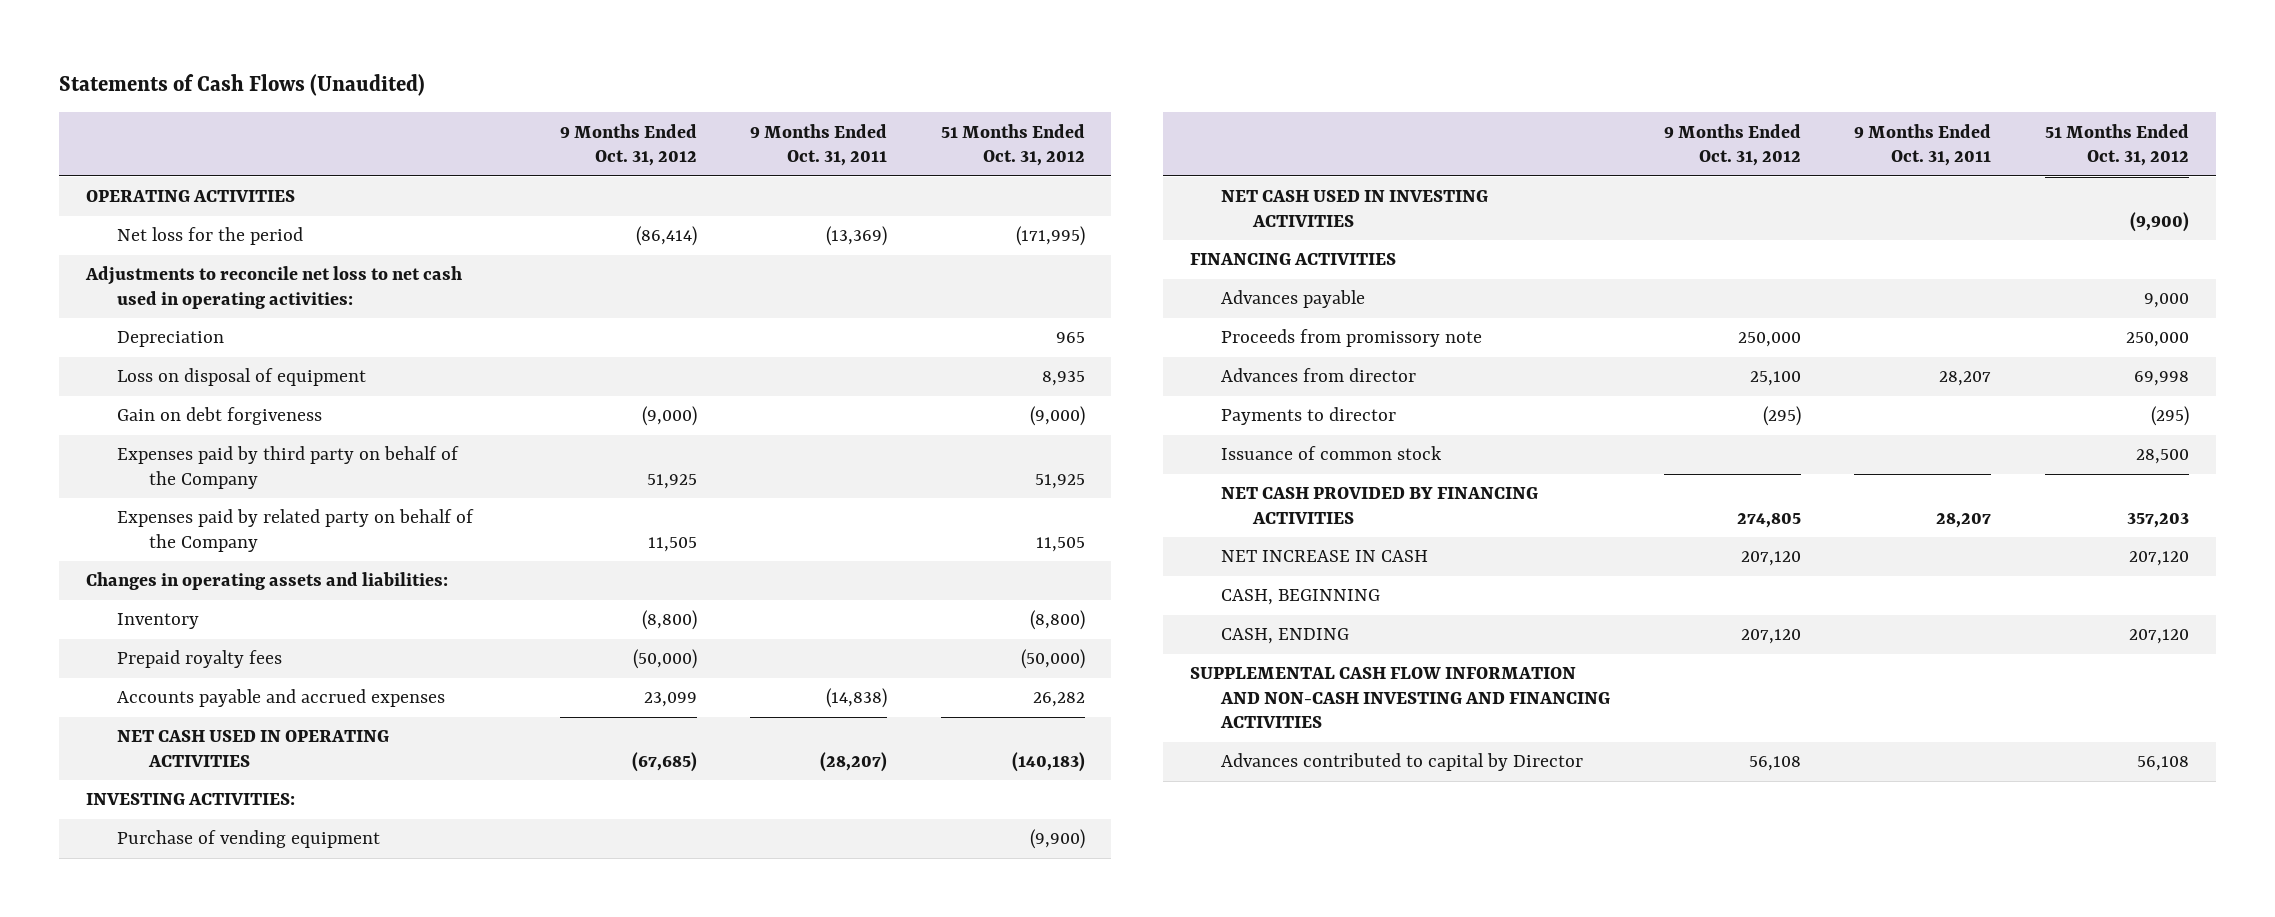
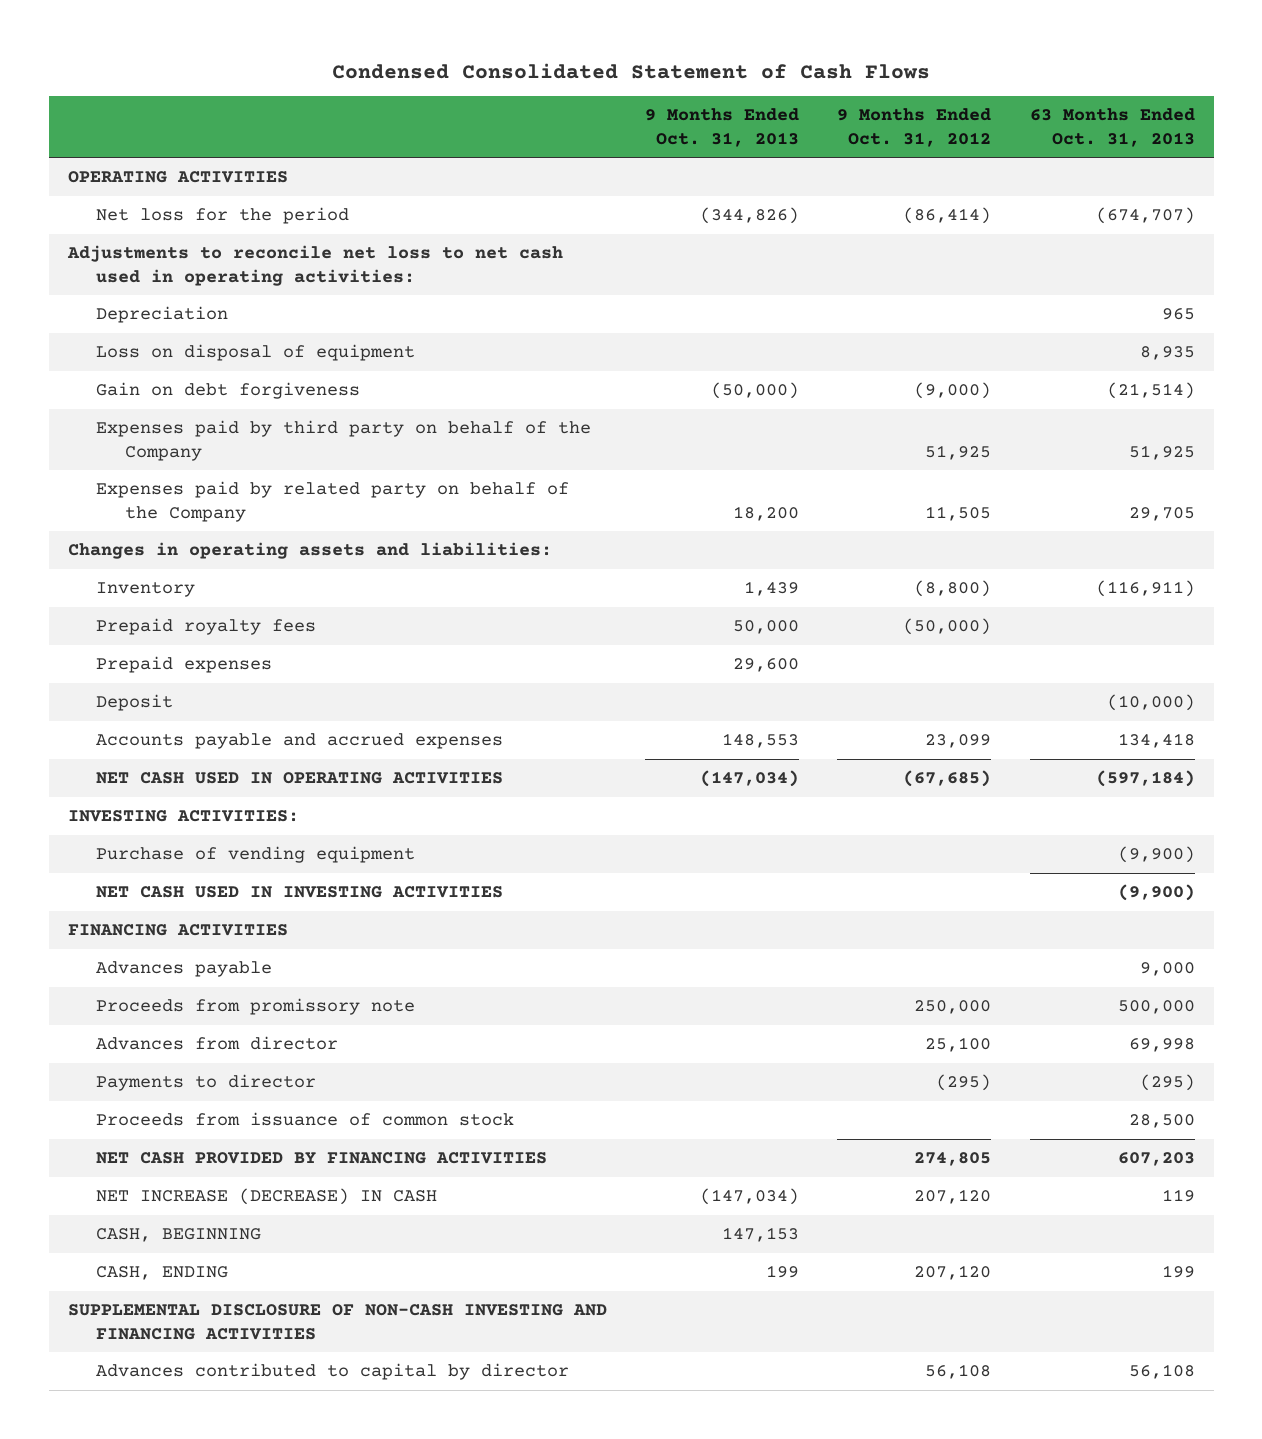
- Statements of Cash Flows (Unaudited)
+ Condensed Consolidated Statement of Cash Flows
- | 9 Months Ended Oct. 31, 2012 | 9 Months Ended Oct. 31, 2011 | 51 Months Ended Oct. 31, 2012
+ | 9 Months Ended Oct. 31, 2013 | 9 Months Ended Oct. 31, 2012 | 63 Months Ended Oct. 31, 2013
+ Prepaid expenses | 29,600 | |
+ Deposit | | | (10,000)
- Issuance of common stock | | | 28,500
+ Proceeds from issuance of common stock | | | 28,500
- NET INCREASE IN CASH | 207,120 | | 207,120
+ NET INCREASE (DECREASE) IN CASH | (147,034) | 207,120 | 119
- SUPPLEMENTAL CASH FLOW INFORMATION AND NON-CASH INVESTING AND FINANCING ACTIVITIES
- Advances contributed to capital by Director | 56,108 | | 56,108
+ SUPPLEMENTAL DISCLOSURE OF NON-CASH INVESTING AND FINANCING ACTIVITIES
+ Advances contributed to capital by director | | 56,108 | 56,108

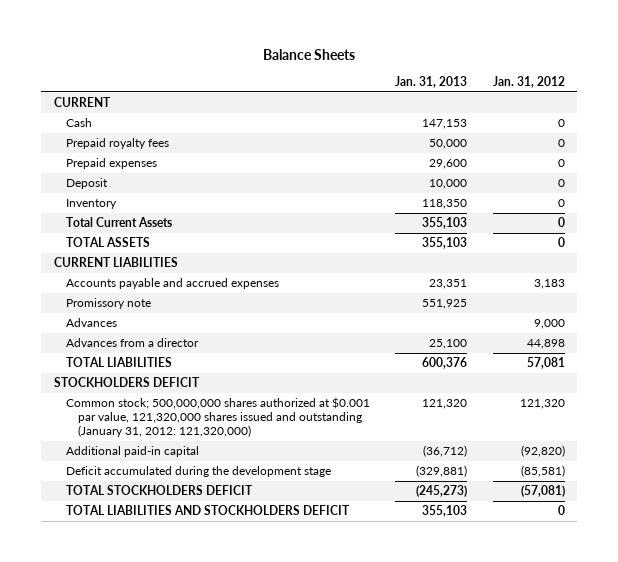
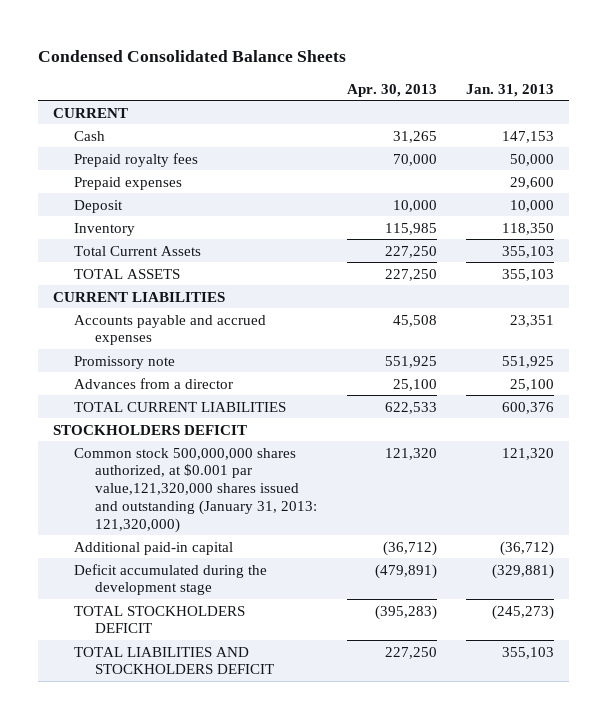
- Balance Sheets
+ Condensed Consolidated Balance Sheets
- | Jan. 31, 2013 | Jan. 31, 2012
+ | Apr. 30, 2013 | Jan. 31, 2013
- Advances | | 9,000
- TOTAL LIABILITIES | 600,376 | 57,081
+ TOTAL CURRENT LIABILITIES | 622,533 | 600,376
- Common stock; 500,000,000 shares authorized at $0.001 par value, 121,320,000 shares issued and outstanding (January 31, 2012: 121,320,000) | 121,320 | 121,320
+ Common stock 500,000,000 shares authorized, at $0.001 par value,121,320,000 shares issued and outstanding (January 31, 2013: 121,320,000) | 121,320 | 121,320

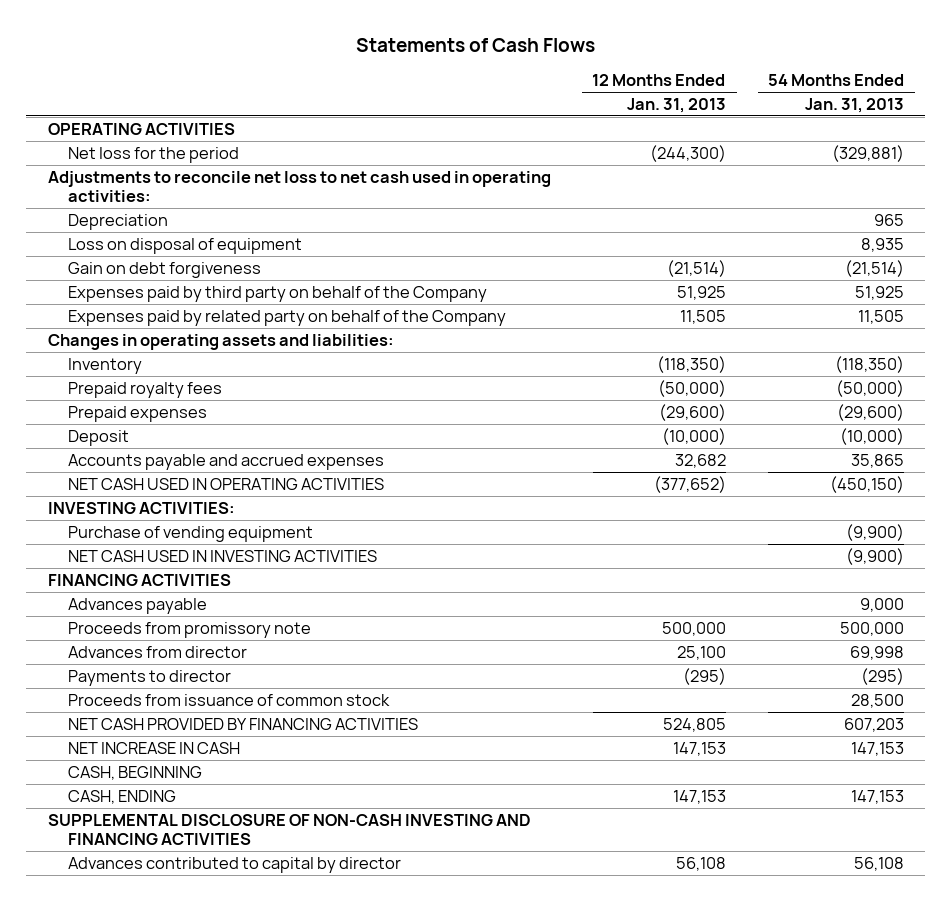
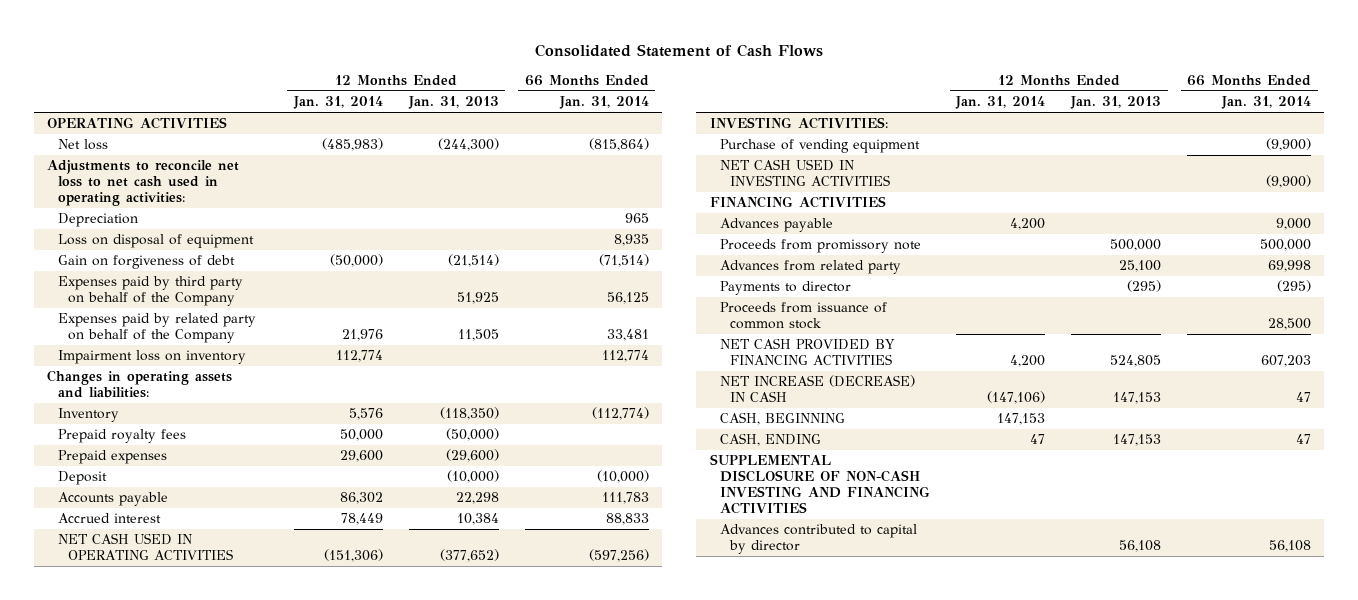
- Statements of Cash Flows
+ Consolidated Statement of Cash Flows
- | 12 Months Ended Jan. 31, 2013 | 54 Months Ended Jan. 31, 2013
+ | 12 Months Ended Jan. 31, 2014 | 12 Months Ended Jan. 31, 2013 | 66 Months Ended Jan. 31, 2014
- Net loss for the period | (244,300) | (329,881)
+ Net loss | (485,983) | (244,300) | (815,864)
- Gain on debt forgiveness | (21,514) | (21,514)
+ Gain on forgiveness of debt | (50,000) | (21,514) | (71,514)
+ Impairment loss on inventory | 112,774 | | 112,774
- Accounts payable and accrued expenses | 32,682 | 35,865
+ Accounts payable | 86,302 | 22,298 | 111,783
+ Accrued interest | 78,449 | 10,384 | 88,833
- Advances from director | 25,100 | 69,998
+ Advances from related party | | 25,100 | 69,998
- NET INCREASE IN CASH | 147,153 | 147,153
+ NET INCREASE (DECREASE) IN CASH | (147,106) | 147,153 | 47

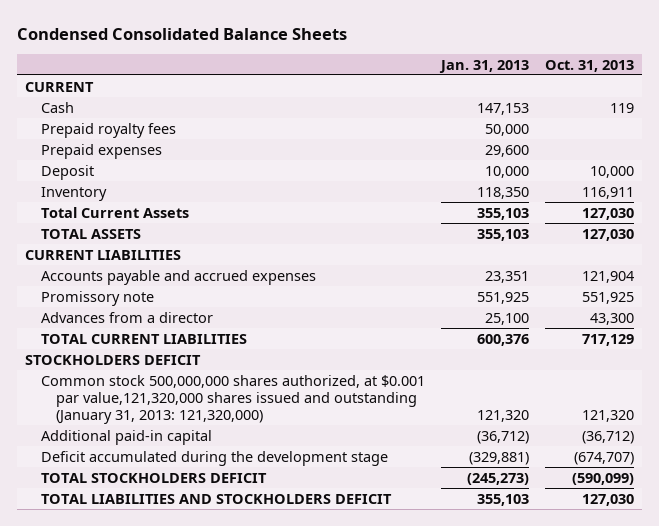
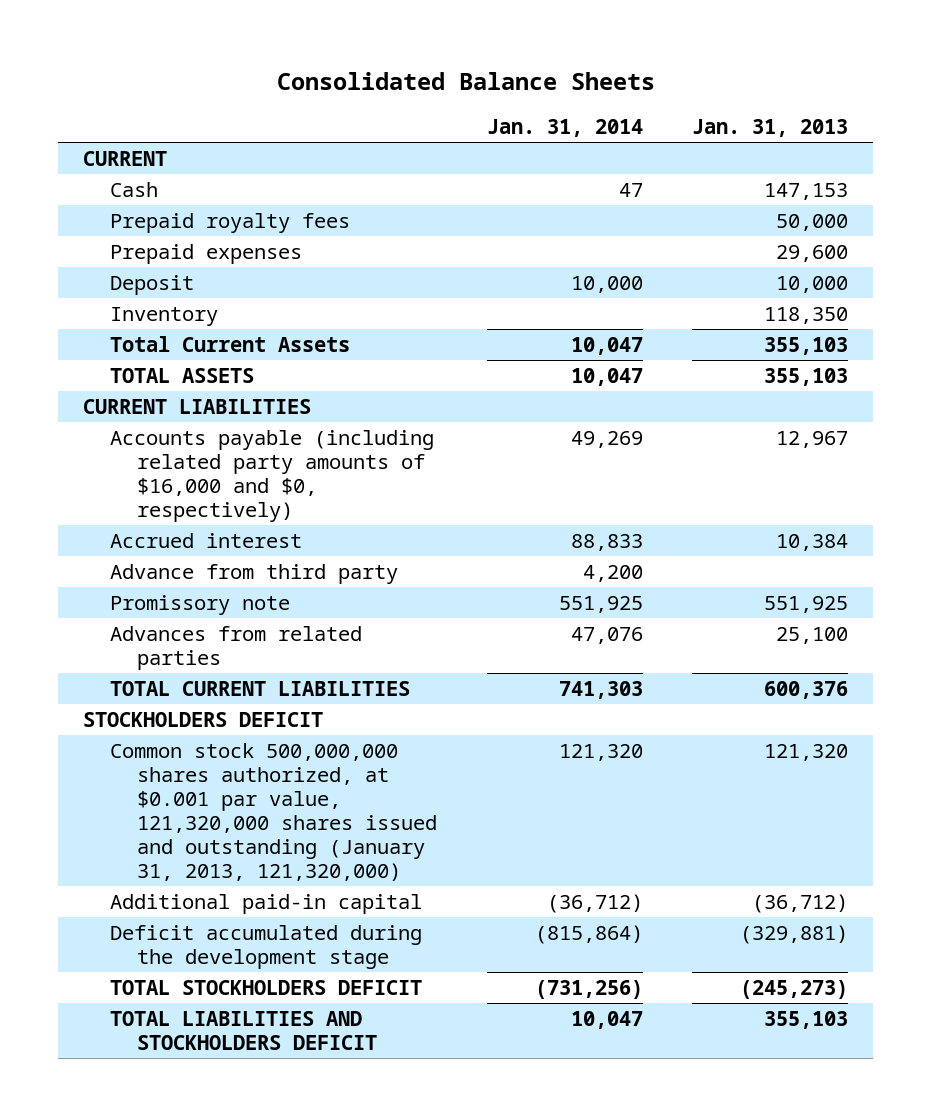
- Condensed Consolidated Balance Sheets
+ Consolidated Balance Sheets
- | Jan. 31, 2013 | Oct. 31, 2013
+ | Jan. 31, 2014 | Jan. 31, 2013
- Accounts payable and accrued expenses | 23,351 | 121,904
+ Accounts payable (including related party amounts of $16,000 and $0, respectively) | 49,269 | 12,967
+ Accrued interest | 88,833 | 10,384
+ Advance from third party | 4,200 |
- Advances from a director | 25,100 | 43,300
+ Advances from related parties | 47,076 | 25,100
- Common stock 500,000,000 shares authorized, at $0.001 par value,121,320,000 shares issued and outstanding (January 31, 2013: 121,320,000) | 121,320 | 121,320
+ Common stock 500,000,000 shares authorized, at $0.001 par value, 121,320,000 shares issued and outstanding (January 31, 2013, 121,320,000) | 121,320 | 121,320

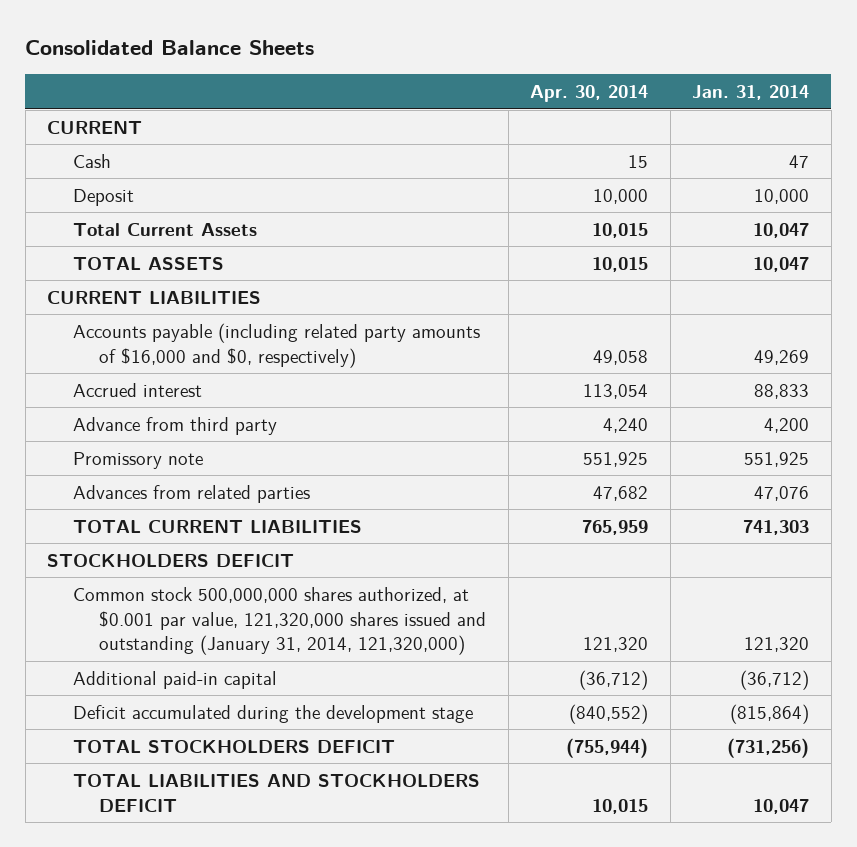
- | Jan. 31, 2014 | Jan. 31, 2013
+ | Apr. 30, 2014 | Jan. 31, 2014
- Prepaid royalty fees | | 50,000
- Prepaid expenses | | 29,600
- Inventory | | 118,350
- Common stock 500,000,000 shares authorized, at $0.001 par value, 121,320,000 shares issued and outstanding (January 31, 2013, 121,320,000) | 121,320 | 121,320
+ Common stock 500,000,000 shares authorized, at $0.001 par value, 121,320,000 shares issued and outstanding (January 31, 2014, 121,320,000) | 121,320 | 121,320

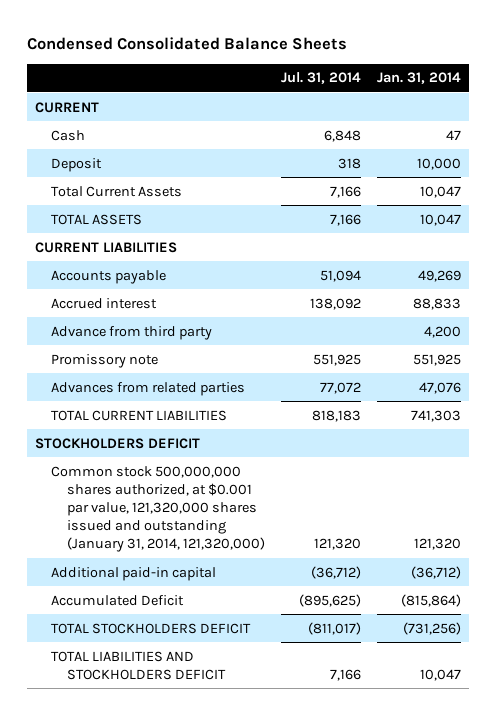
- Consolidated Balance Sheets
+ Condensed Consolidated Balance Sheets
- | Apr. 30, 2014 | Jan. 31, 2014
+ | Jul. 31, 2014 | Jan. 31, 2014
- Accounts payable (including related party amounts of $16,000 and $0, respectively) | 49,058 | 49,269
+ Accounts payable | 51,094 | 49,269
- Deficit accumulated during the development stage | (840,552) | (815,864)
+ Accumulated Deficit | (895,625) | (815,864)

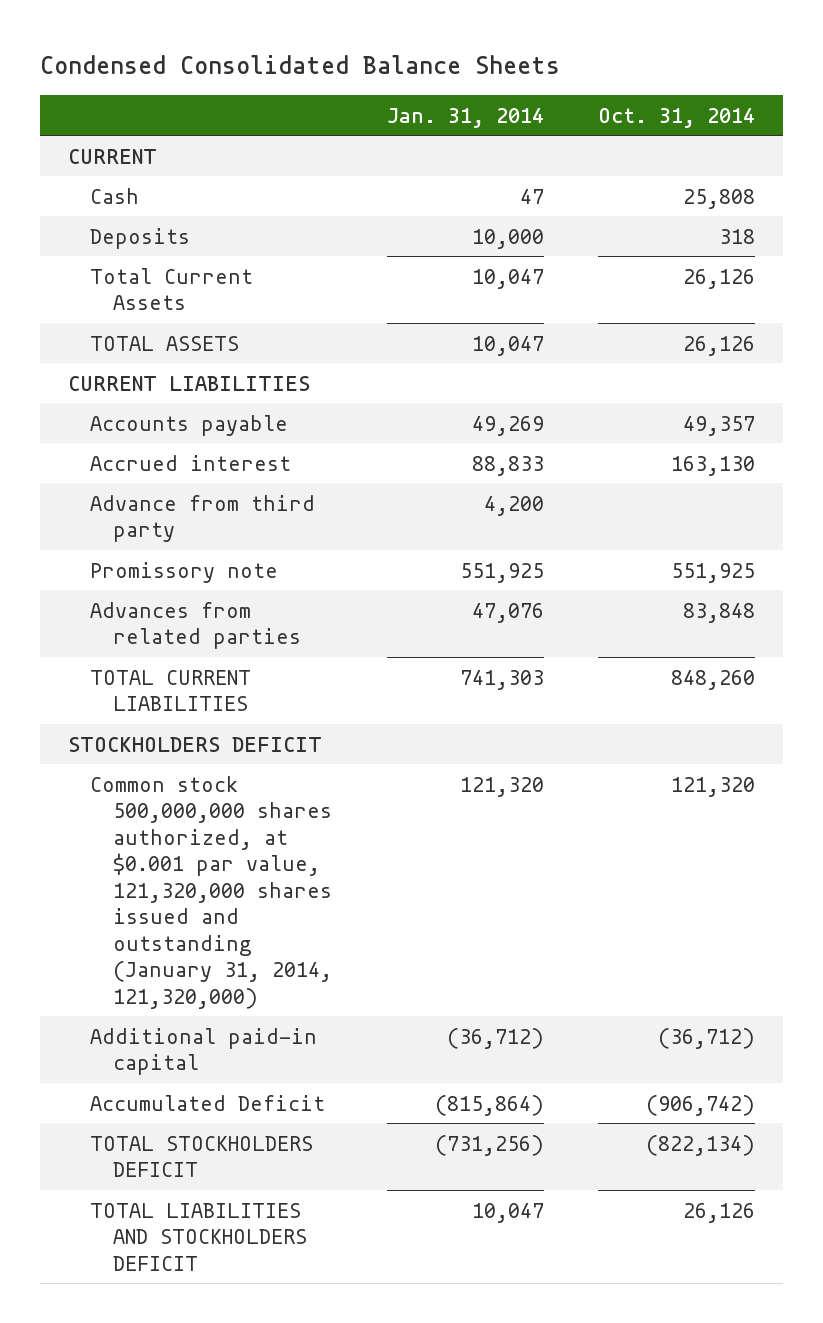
- | Jul. 31, 2014 | Jan. 31, 2014
+ | Jan. 31, 2014 | Oct. 31, 2014
- Deposit | 318 | 10,000
+ Deposits | 10,000 | 318

